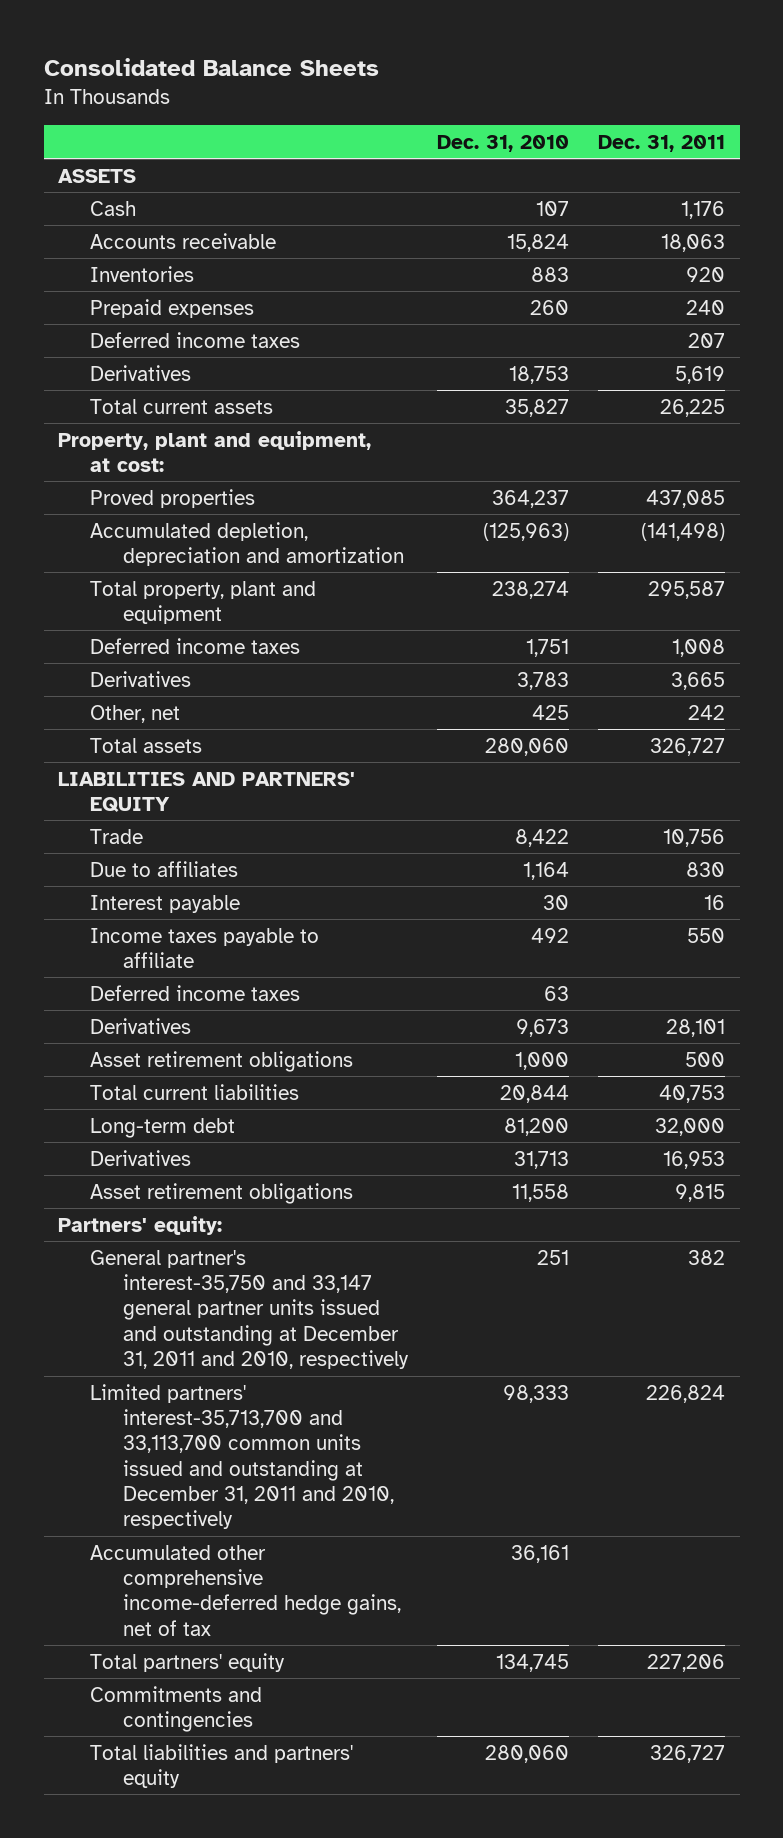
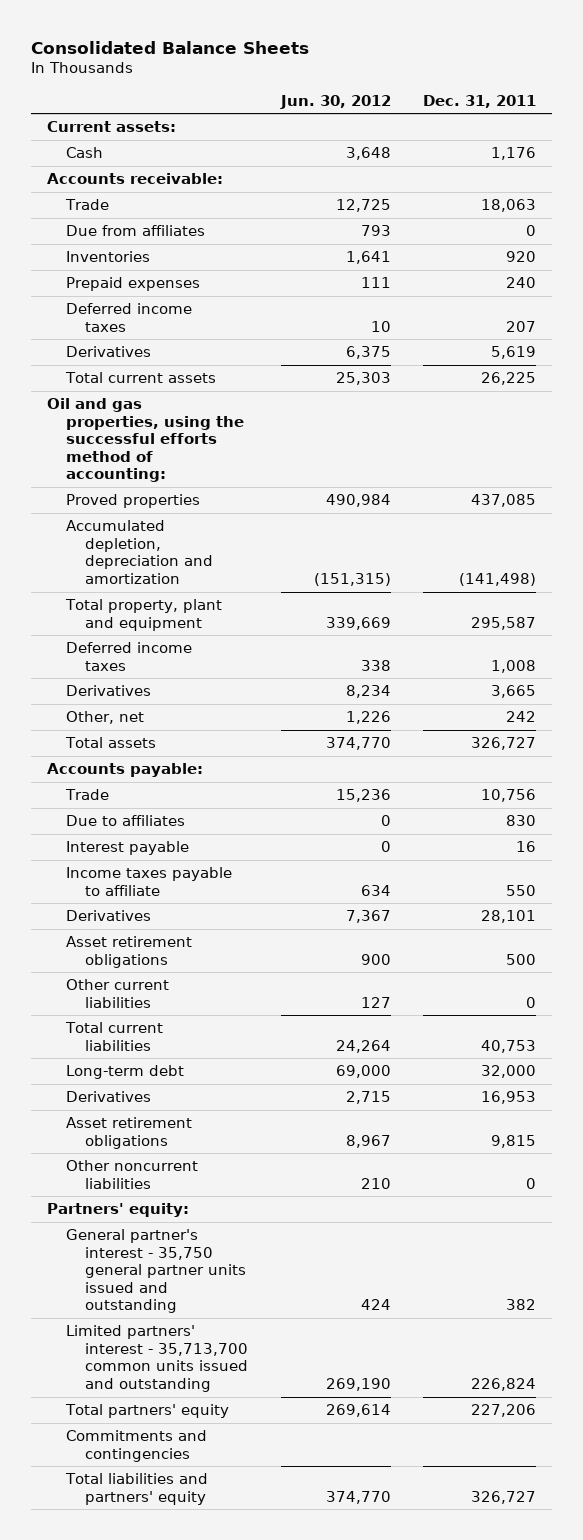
- | Dec. 31, 2010 | Dec. 31, 2011
+ | Jun. 30, 2012 | Dec. 31, 2011
- ASSETS
+ Current assets:
- Accounts receivable | 15,824 | 18,063
+ Accounts receivable:
+ Trade | 12,725 | 18,063
+ Due from affiliates | 793 | 0
- Property, plant and equipment, at cost:
+ Oil and gas properties, using the successful efforts method of accounting:
- LIABILITIES AND PARTNERS' EQUITY
+ Accounts payable:
- Deferred income taxes | 63 |
+ Other current liabilities | 127 | 0
+ Other noncurrent liabilities | 210 | 0
- General partner's interest-35,750 and 33,147 general partner units issued and outstanding at December 31, 2011 and 2010, respectively | 251 | 382
- Limited partners' interest-35,713,700 and 33,113,700 common units issued and outstanding at December 31, 2011 and 2010, respectively | 98,333 | 226,824
- Accumulated other comprehensive income-deferred hedge gains, net of tax | 36,161 |
+ General partner's interest - 35,750 general partner units issued and outstanding | 424 | 382
+ Limited partners' interest - 35,713,700 common units issued and outstanding | 269,190 | 226,824

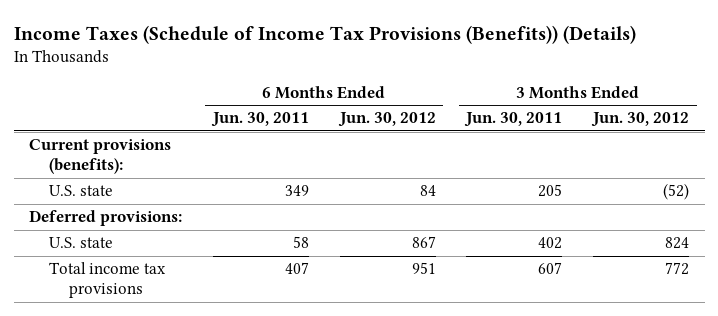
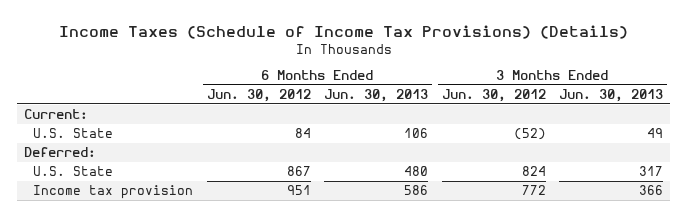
- Income Taxes (Schedule of Income Tax Provisions (Benefits)) (Details)
+ Income Taxes (Schedule of Income Tax Provisions) (Details)
- | 6 Months Ended Jun. 30, 2011 | 6 Months Ended Jun. 30, 2012 | 3 Months Ended Jun. 30, 2011 | 3 Months Ended Jun. 30, 2012
+ | 6 Months Ended Jun. 30, 2012 | 6 Months Ended Jun. 30, 2013 | 3 Months Ended Jun. 30, 2012 | 3 Months Ended Jun. 30, 2013
- Current provisions (benefits):
- U.S. state | 349 | 84 | 205 | (52)
- Deferred provisions:
- U.S. state | 58 | 867 | 402 | 824
- Total income tax provisions | 407 | 951 | 607 | 772
+ Current:
+ U.S. State | 84 | 106 | (52) | 49
+ Deferred:
+ U.S. State | 867 | 480 | 824 | 317
+ Income tax provision | 951 | 586 | 772 | 366

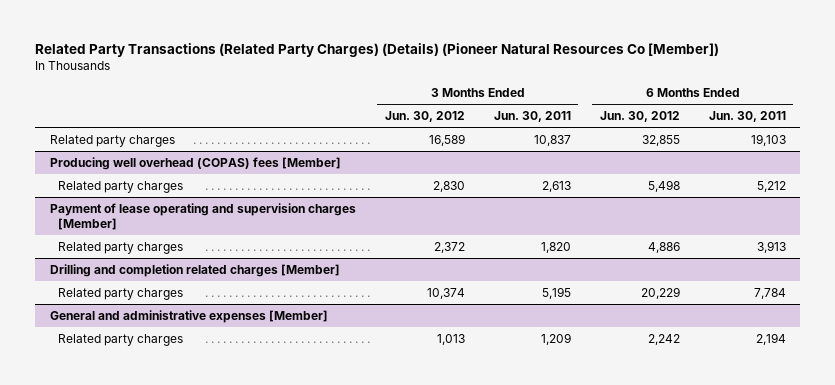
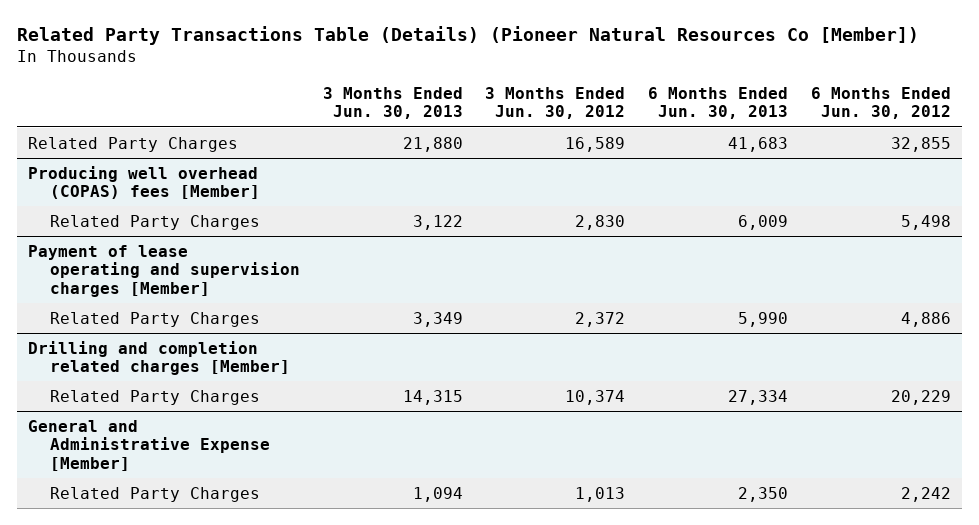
- Related Party Transactions (Related Party Charges) (Details) (Pioneer Natural Resources Co [Member])
+ Related Party Transactions Table (Details) (Pioneer Natural Resources Co [Member])
- | 3 Months Ended Jun. 30, 2012 | 3 Months Ended Jun. 30, 2011 | 6 Months Ended Jun. 30, 2012 | 6 Months Ended Jun. 30, 2011
+ | 3 Months Ended Jun. 30, 2013 | 3 Months Ended Jun. 30, 2012 | 6 Months Ended Jun. 30, 2013 | 6 Months Ended Jun. 30, 2012
- Related party charges | 16,589 | 10,837 | 32,855 | 19,103
+ Related Party Charges | 21,880 | 16,589 | 41,683 | 32,855
@ Producing well overhead (COPAS) fees [Member]
- Related party charges | 2,830 | 2,613 | 5,498 | 5,212
+ Related Party Charges | 3,122 | 2,830 | 6,009 | 5,498
@ Payment of lease operating and supervision charges [Member]
- Related party charges | 2,372 | 1,820 | 4,886 | 3,913
+ Related Party Charges | 3,349 | 2,372 | 5,990 | 4,886
@ Drilling and completion related charges [Member]
- Related party charges | 10,374 | 5,195 | 20,229 | 7,784
- General and administrative expenses [Member]
- Related party charges | 1,013 | 1,209 | 2,242 | 2,194
@ Drilling and completion related charges [Member]
+ Related Party Charges | 14,315 | 10,374 | 27,334 | 20,229
+ General and Administrative Expense [Member]
+ Related Party Charges | 1,094 | 1,013 | 2,350 | 2,242

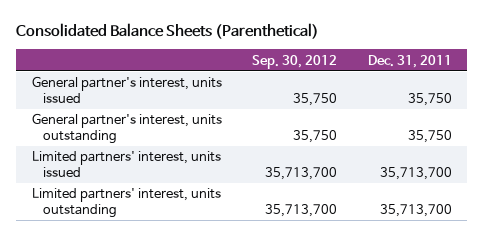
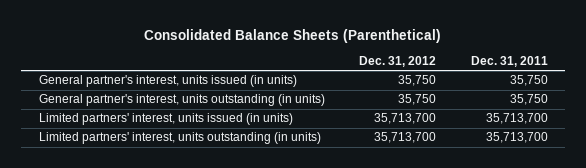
- | Sep. 30, 2012 | Dec. 31, 2011
+ | Dec. 31, 2012 | Dec. 31, 2011
- General partner's interest, units issued | 35,750 | 35,750
- General partner's interest, units outstanding | 35,750 | 35,750
- Limited partners' interest, units issued | 35,713,700 | 35,713,700
- Limited partners' interest, units outstanding | 35,713,700 | 35,713,700
+ General partner's interest, units issued (in units) | 35,750 | 35,750
+ General partner's interest, units outstanding (in units) | 35,750 | 35,750
+ Limited partners' interest, units issued (in units) | 35,713,700 | 35,713,700
+ Limited partners' interest, units outstanding (in units) | 35,713,700 | 35,713,700

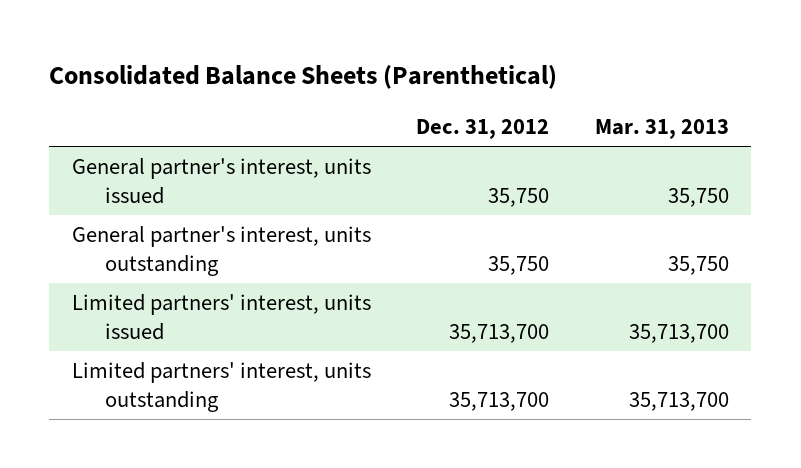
- | Dec. 31, 2012 | Dec. 31, 2011
+ | Dec. 31, 2012 | Mar. 31, 2013
- General partner's interest, units issued (in units) | 35,750 | 35,750
- General partner's interest, units outstanding (in units) | 35,750 | 35,750
- Limited partners' interest, units issued (in units) | 35,713,700 | 35,713,700
- Limited partners' interest, units outstanding (in units) | 35,713,700 | 35,713,700
+ General partner's interest, units issued | 35,750 | 35,750
+ General partner's interest, units outstanding | 35,750 | 35,750
+ Limited partners' interest, units issued | 35,713,700 | 35,713,700
+ Limited partners' interest, units outstanding | 35,713,700 | 35,713,700

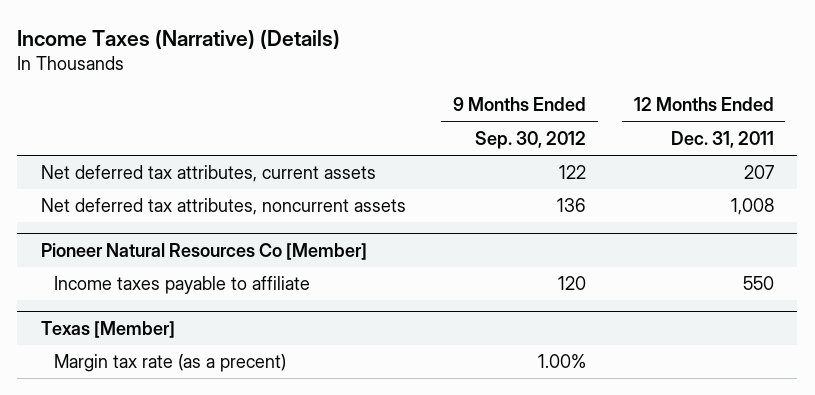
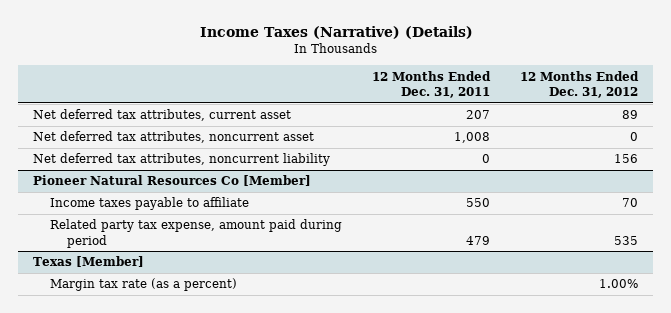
- | 9 Months Ended Sep. 30, 2012 | 12 Months Ended Dec. 31, 2011
+ | 12 Months Ended Dec. 31, 2011 | 12 Months Ended Dec. 31, 2012
- Net deferred tax attributes, current assets | 122 | 207
- Net deferred tax attributes, noncurrent assets | 136 | 1,008
+ Net deferred tax attributes, current asset | 207 | 89
+ Net deferred tax attributes, noncurrent asset | 1,008 | 0
+ Net deferred tax attributes, noncurrent liability | 0 | 156
@ Pioneer Natural Resources Co [Member]
+ Related party tax expense, amount paid during period | 479 | 535
@ Texas [Member]
- Margin tax rate (as a precent) | 1.00% |
+ Margin tax rate (as a percent) | | 1.00%

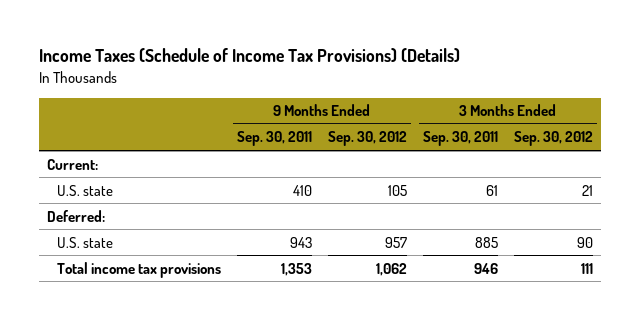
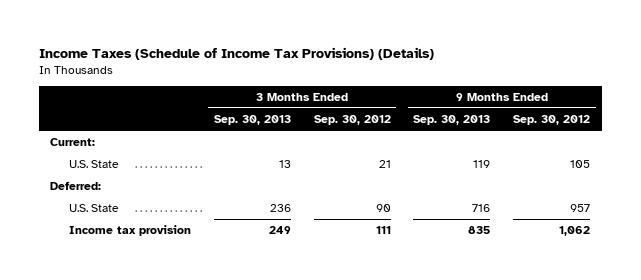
- | 9 Months Ended Sep. 30, 2011 | 9 Months Ended Sep. 30, 2012 | 3 Months Ended Sep. 30, 2011 | 3 Months Ended Sep. 30, 2012
+ | 3 Months Ended Sep. 30, 2013 | 3 Months Ended Sep. 30, 2012 | 9 Months Ended Sep. 30, 2013 | 9 Months Ended Sep. 30, 2012
- U.S. state | 410 | 105 | 61 | 21
+ U.S. State | 13 | 21 | 119 | 105
- U.S. state | 943 | 957 | 885 | 90
- Total income tax provisions | 1,353 | 1,062 | 946 | 111
+ U.S. State | 236 | 90 | 716 | 957
+ Income tax provision | 249 | 111 | 835 | 1,062

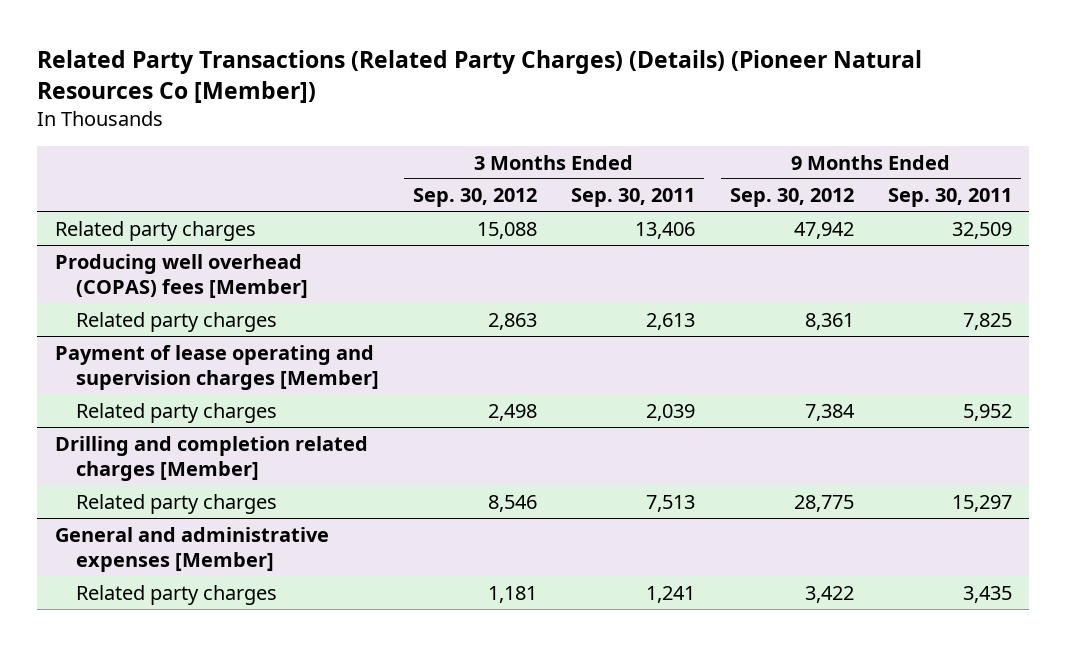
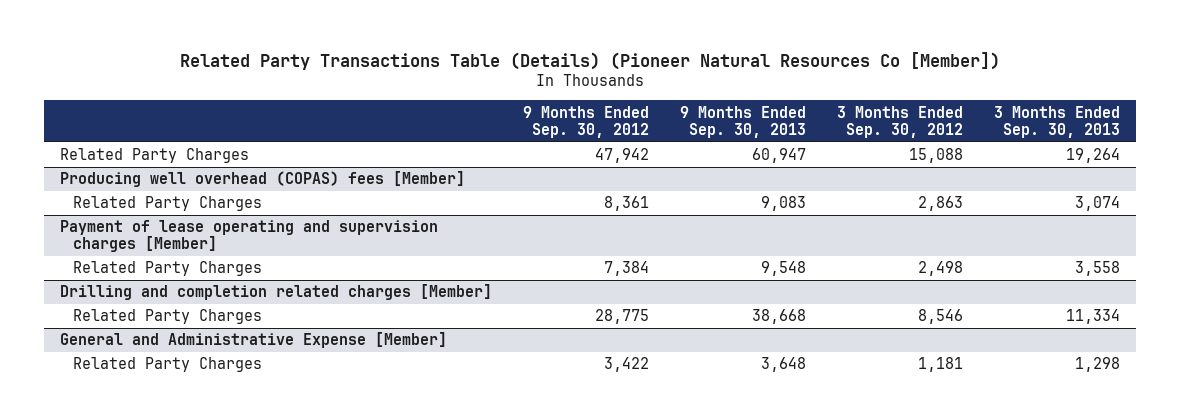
- Related Party Transactions (Related Party Charges) (Details) (Pioneer Natural Resources Co [Member])
+ Related Party Transactions Table (Details) (Pioneer Natural Resources Co [Member])
- | 3 Months Ended Sep. 30, 2012 | 3 Months Ended Sep. 30, 2011 | 9 Months Ended Sep. 30, 2012 | 9 Months Ended Sep. 30, 2011
+ | 9 Months Ended Sep. 30, 2012 | 9 Months Ended Sep. 30, 2013 | 3 Months Ended Sep. 30, 2012 | 3 Months Ended Sep. 30, 2013
- Related party charges | 15,088 | 13,406 | 47,942 | 32,509
+ Related Party Charges | 47,942 | 60,947 | 15,088 | 19,264
@ Producing well overhead (COPAS) fees [Member]
- Related party charges | 2,863 | 2,613 | 8,361 | 7,825
+ Related Party Charges | 8,361 | 9,083 | 2,863 | 3,074
@ Payment of lease operating and supervision charges [Member]
- Related party charges | 2,498 | 2,039 | 7,384 | 5,952
+ Related Party Charges | 7,384 | 9,548 | 2,498 | 3,558
@ Drilling and completion related charges [Member]
- Related party charges | 8,546 | 7,513 | 28,775 | 15,297
- General and administrative expenses [Member]
- Related party charges | 1,181 | 1,241 | 3,422 | 3,435
@ Drilling and completion related charges [Member]
+ Related Party Charges | 28,775 | 38,668 | 8,546 | 11,334
+ General and Administrative Expense [Member]
+ Related Party Charges | 3,422 | 3,648 | 1,181 | 1,298

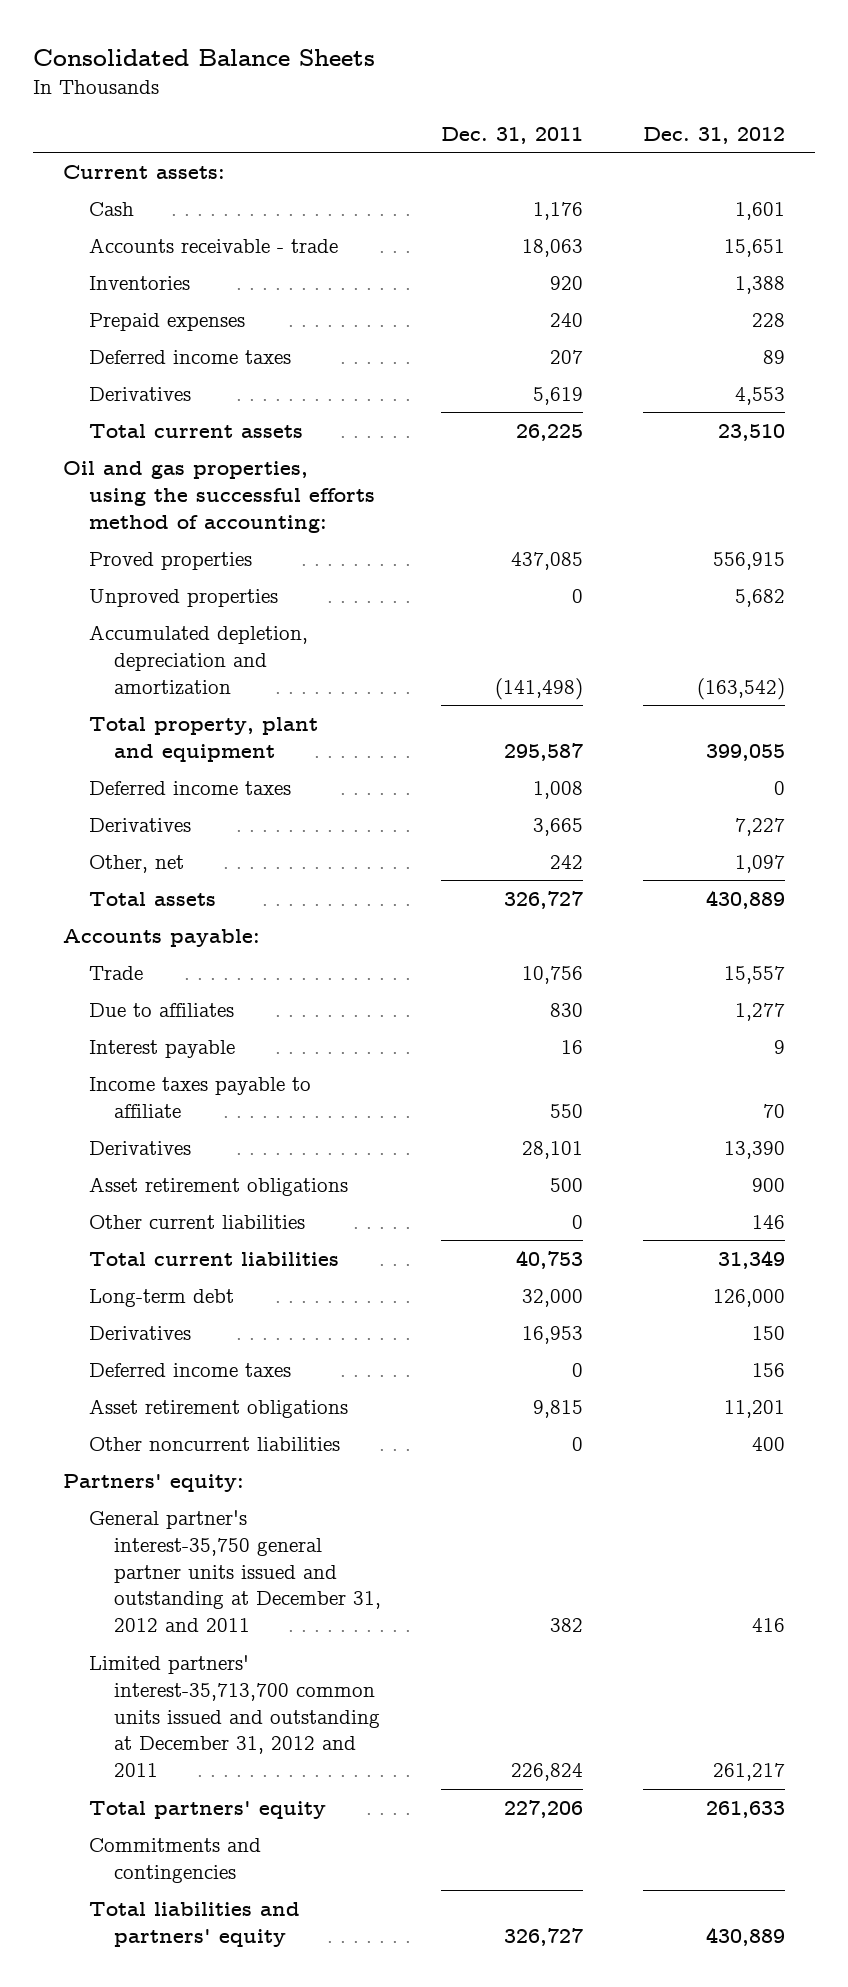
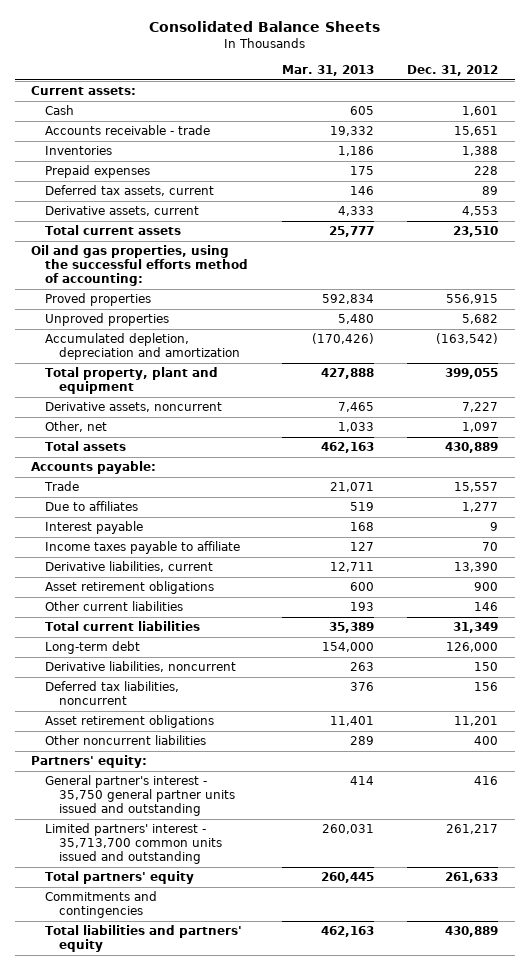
- | Dec. 31, 2011 | Dec. 31, 2012
+ | Mar. 31, 2013 | Dec. 31, 2012
- Deferred income taxes | 207 | 89
- Derivatives | 5,619 | 4,553
+ Deferred tax assets, current | 146 | 89
+ Derivative assets, current | 4,333 | 4,553
- Deferred income taxes | 1,008 | 0
- Derivatives | 3,665 | 7,227
+ Derivative assets, noncurrent | 7,465 | 7,227
- Derivatives | 28,101 | 13,390
+ Derivative liabilities, current | 12,711 | 13,390
- Derivatives | 16,953 | 150
- Deferred income taxes | 0 | 156
+ Derivative liabilities, noncurrent | 263 | 150
+ Deferred tax liabilities, noncurrent | 376 | 156
- General partner's interest-35,750 general partner units issued and outstanding at December 31, 2012 and 2011 | 382 | 416
- Limited partners' interest-35,713,700 common units issued and outstanding at December 31, 2012 and 2011 | 226,824 | 261,217
+ General partner's interest - 35,750 general partner units issued and outstanding | 414 | 416
+ Limited partners' interest - 35,713,700 common units issued and outstanding | 260,031 | 261,217

